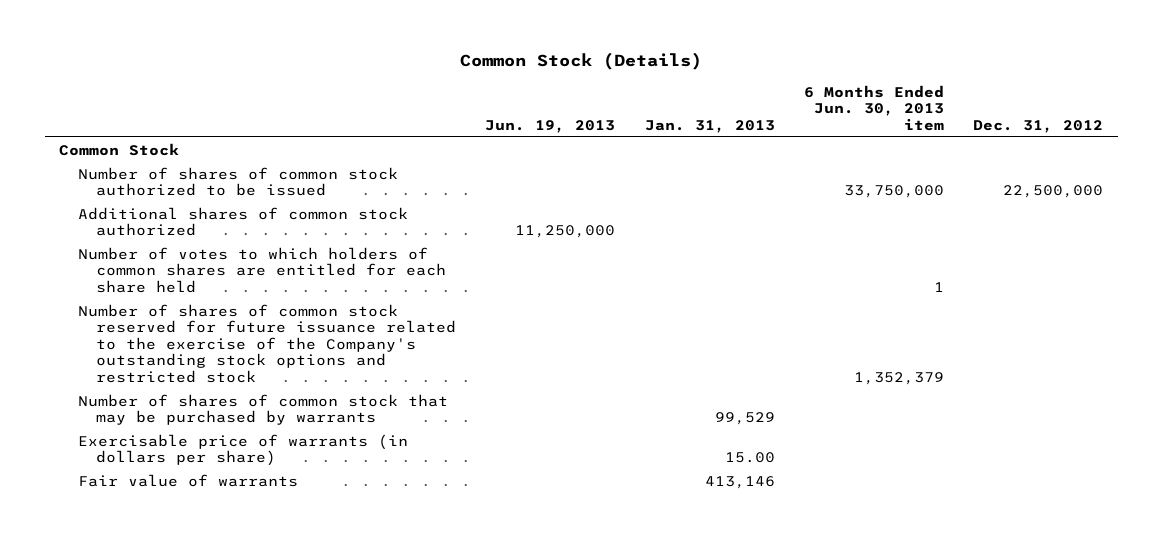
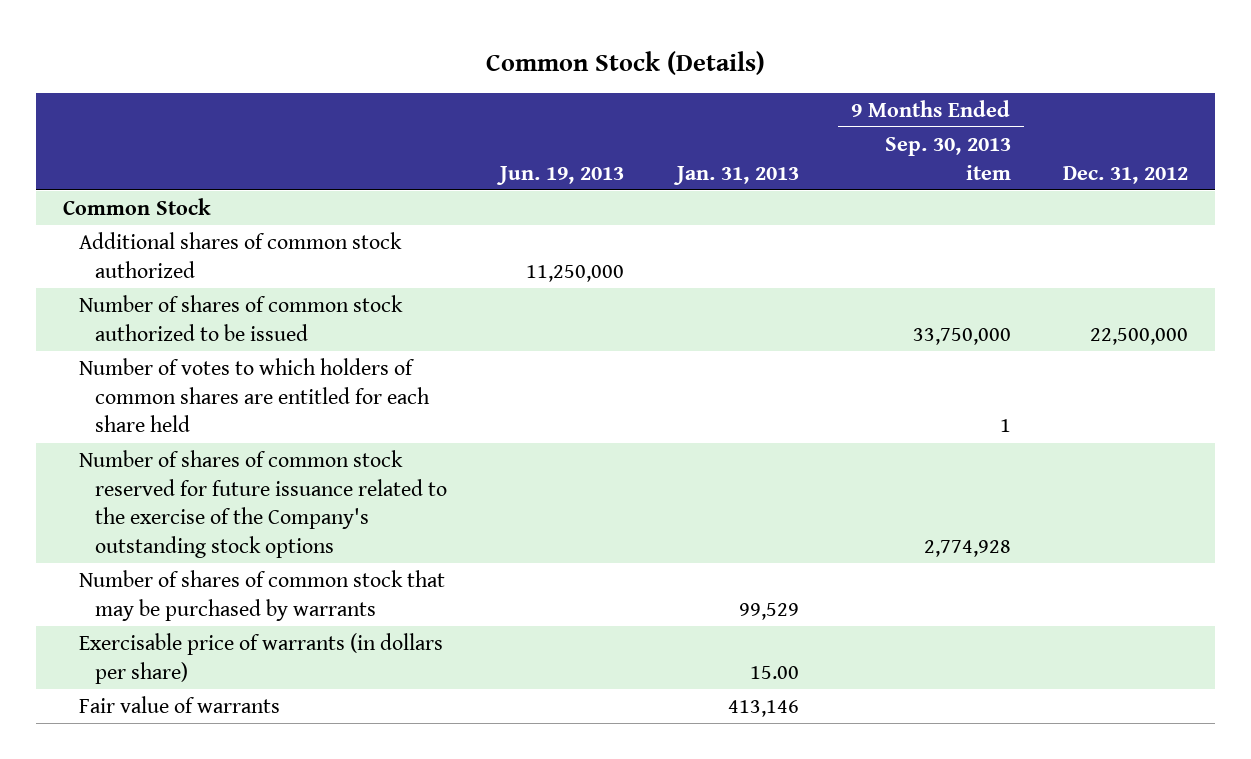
- | Jun. 19, 2013 | Jan. 31, 2013 | 6 Months Ended Jun. 30, 2013 item | Dec. 31, 2012
+ | Jun. 19, 2013 | Jan. 31, 2013 | 9 Months Ended Sep. 30, 2013 item | Dec. 31, 2012
moved down: Number of shares of common stock authorized to be issued | | | 33,750,000 | 22,500,000
- Number of shares of common stock reserved for future issuance related to the exercise of the Company's outstanding stock options and restricted stock | | | 1,352,379 |
+ Number of shares of common stock reserved for future issuance related to the exercise of the Company's outstanding stock options | | | 2,774,928 |

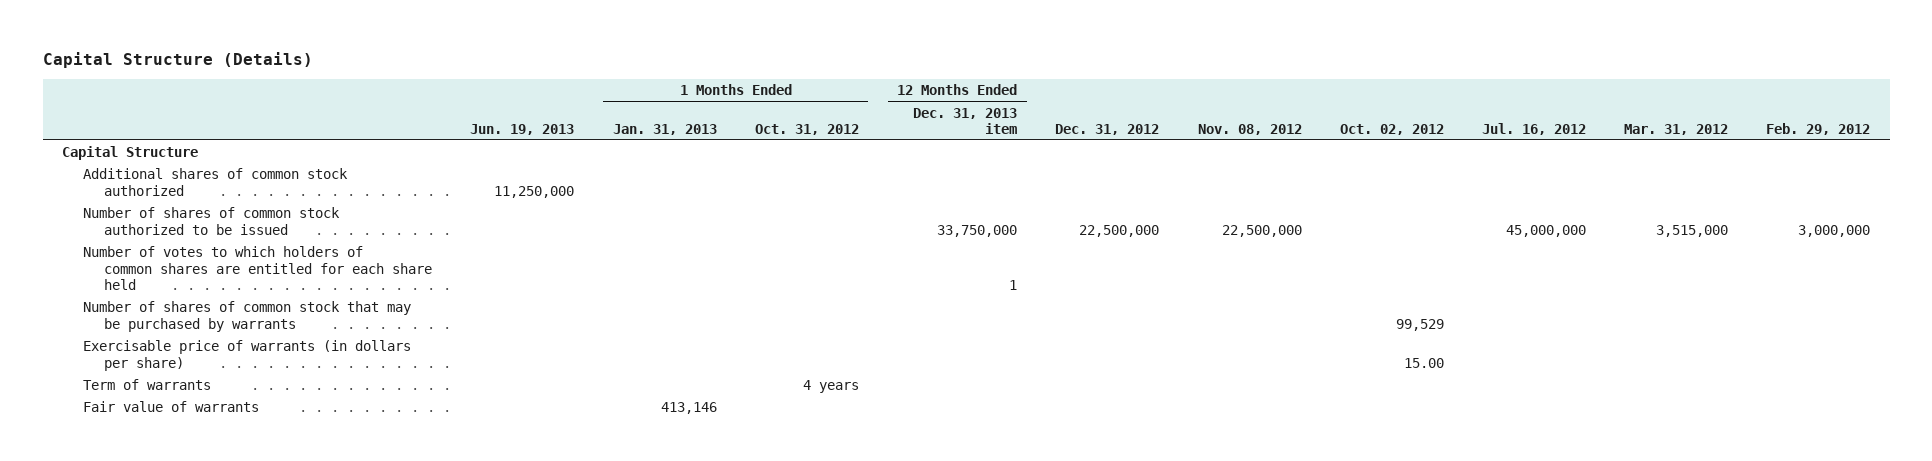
- Common Stock (Details)
+ Capital Structure (Details)
- | Jun. 19, 2013 | Jan. 31, 2013 | 9 Months Ended Sep. 30, 2013 item | Dec. 31, 2012
+ | Jun. 19, 2013 | 1 Months Ended Jan. 31, 2013 | 1 Months Ended Oct. 31, 2012 | 12 Months Ended Dec. 31, 2013 item | Dec. 31, 2012 | Nov. 08, 2012 | Oct. 02, 2012 | Jul. 16, 2012 | Mar. 31, 2012 | Feb. 29, 2012
- Common Stock
+ Capital Structure
- Number of shares of common stock reserved for future issuance related to the exercise of the Company's outstanding stock options | | | 2,774,928 |
+ Term of warrants | | | 4 years | | | | | | |

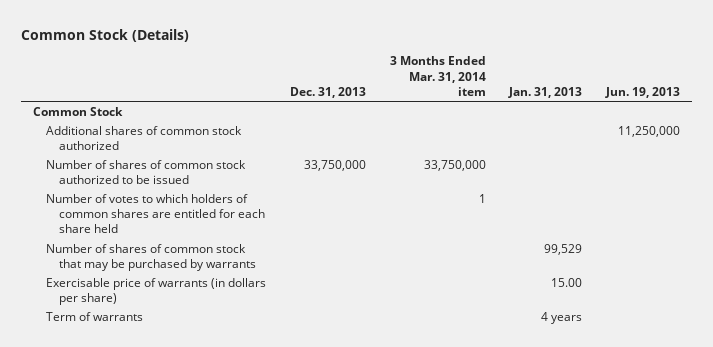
- Capital Structure (Details)
+ Common Stock (Details)
- | Jun. 19, 2013 | 1 Months Ended Jan. 31, 2013 | 1 Months Ended Oct. 31, 2012 | 12 Months Ended Dec. 31, 2013 item | Dec. 31, 2012 | Nov. 08, 2012 | Oct. 02, 2012 | Jul. 16, 2012 | Mar. 31, 2012 | Feb. 29, 2012
+ | Dec. 31, 2013 | 3 Months Ended Mar. 31, 2014 item | Jan. 31, 2013 | Jun. 19, 2013
- Capital Structure
+ Common Stock
- Fair value of warrants | | 413,146 | | | | | | | |

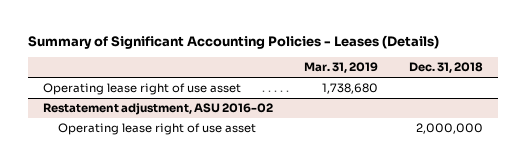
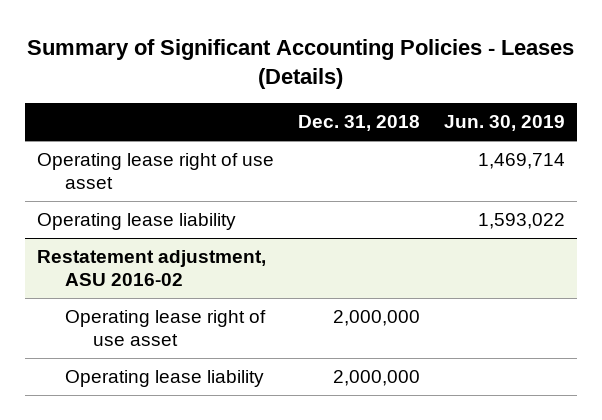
- | Mar. 31, 2019 | Dec. 31, 2018
+ | Dec. 31, 2018 | Jun. 30, 2019
+ Operating lease liability | | 1,593,022
@ Restatement adjustment, ASU 2016-02
+ Operating lease liability | 2,000,000 |

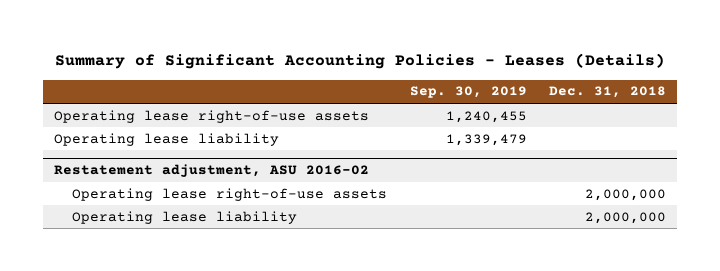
- | Dec. 31, 2018 | Jun. 30, 2019
+ | Sep. 30, 2019 | Dec. 31, 2018
- Operating lease right of use asset | | 1,469,714
+ Operating lease right-of-use assets | 1,240,455 |
@ Restatement adjustment, ASU 2016-02
- Operating lease right of use asset | 2,000,000 |
+ Operating lease right-of-use assets | | 2,000,000

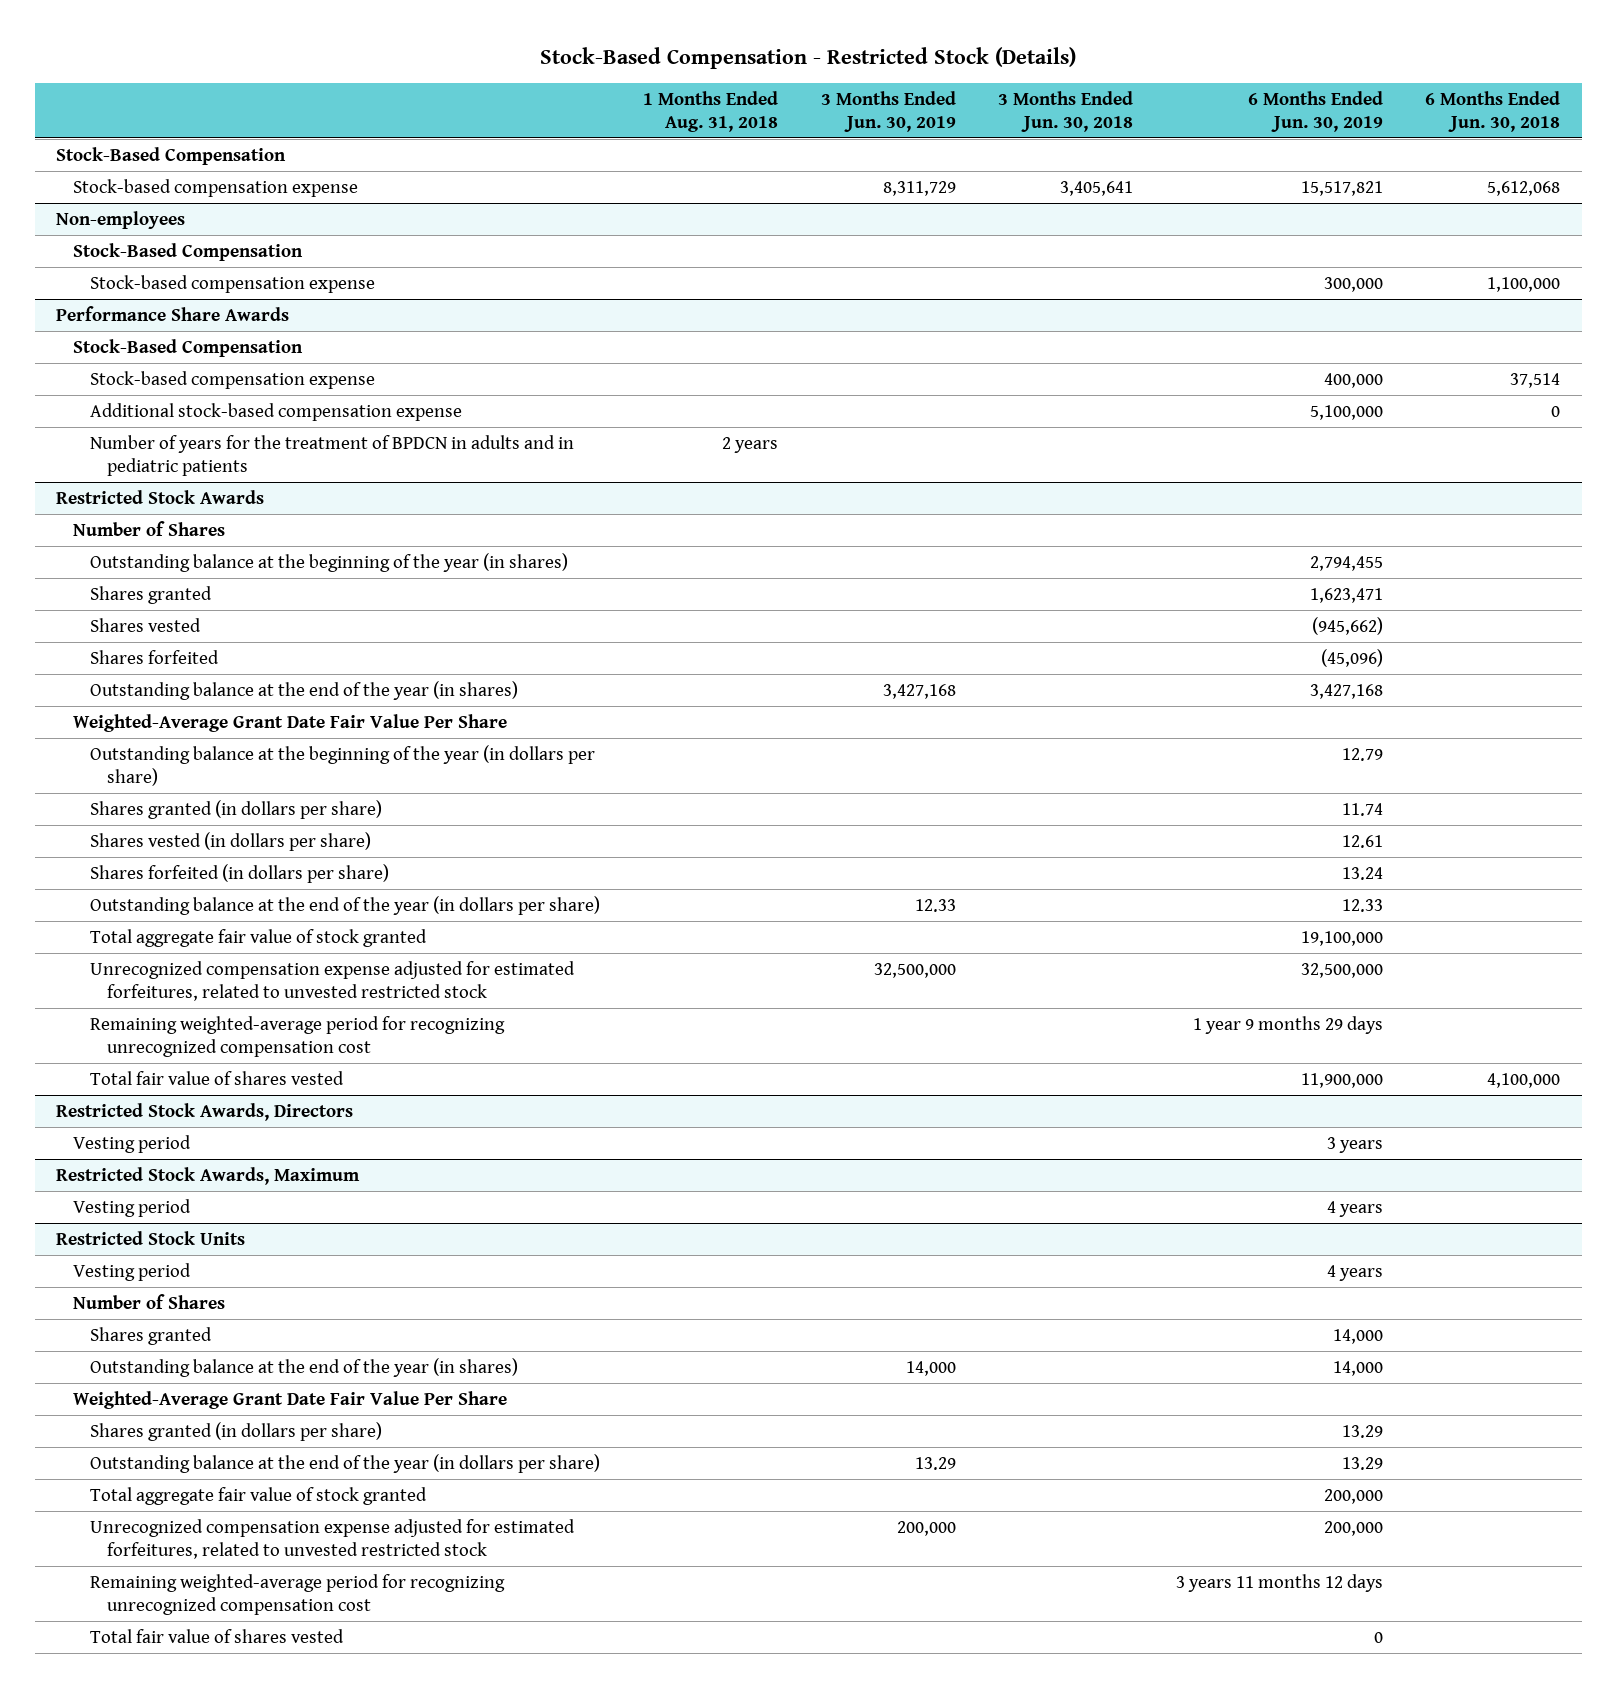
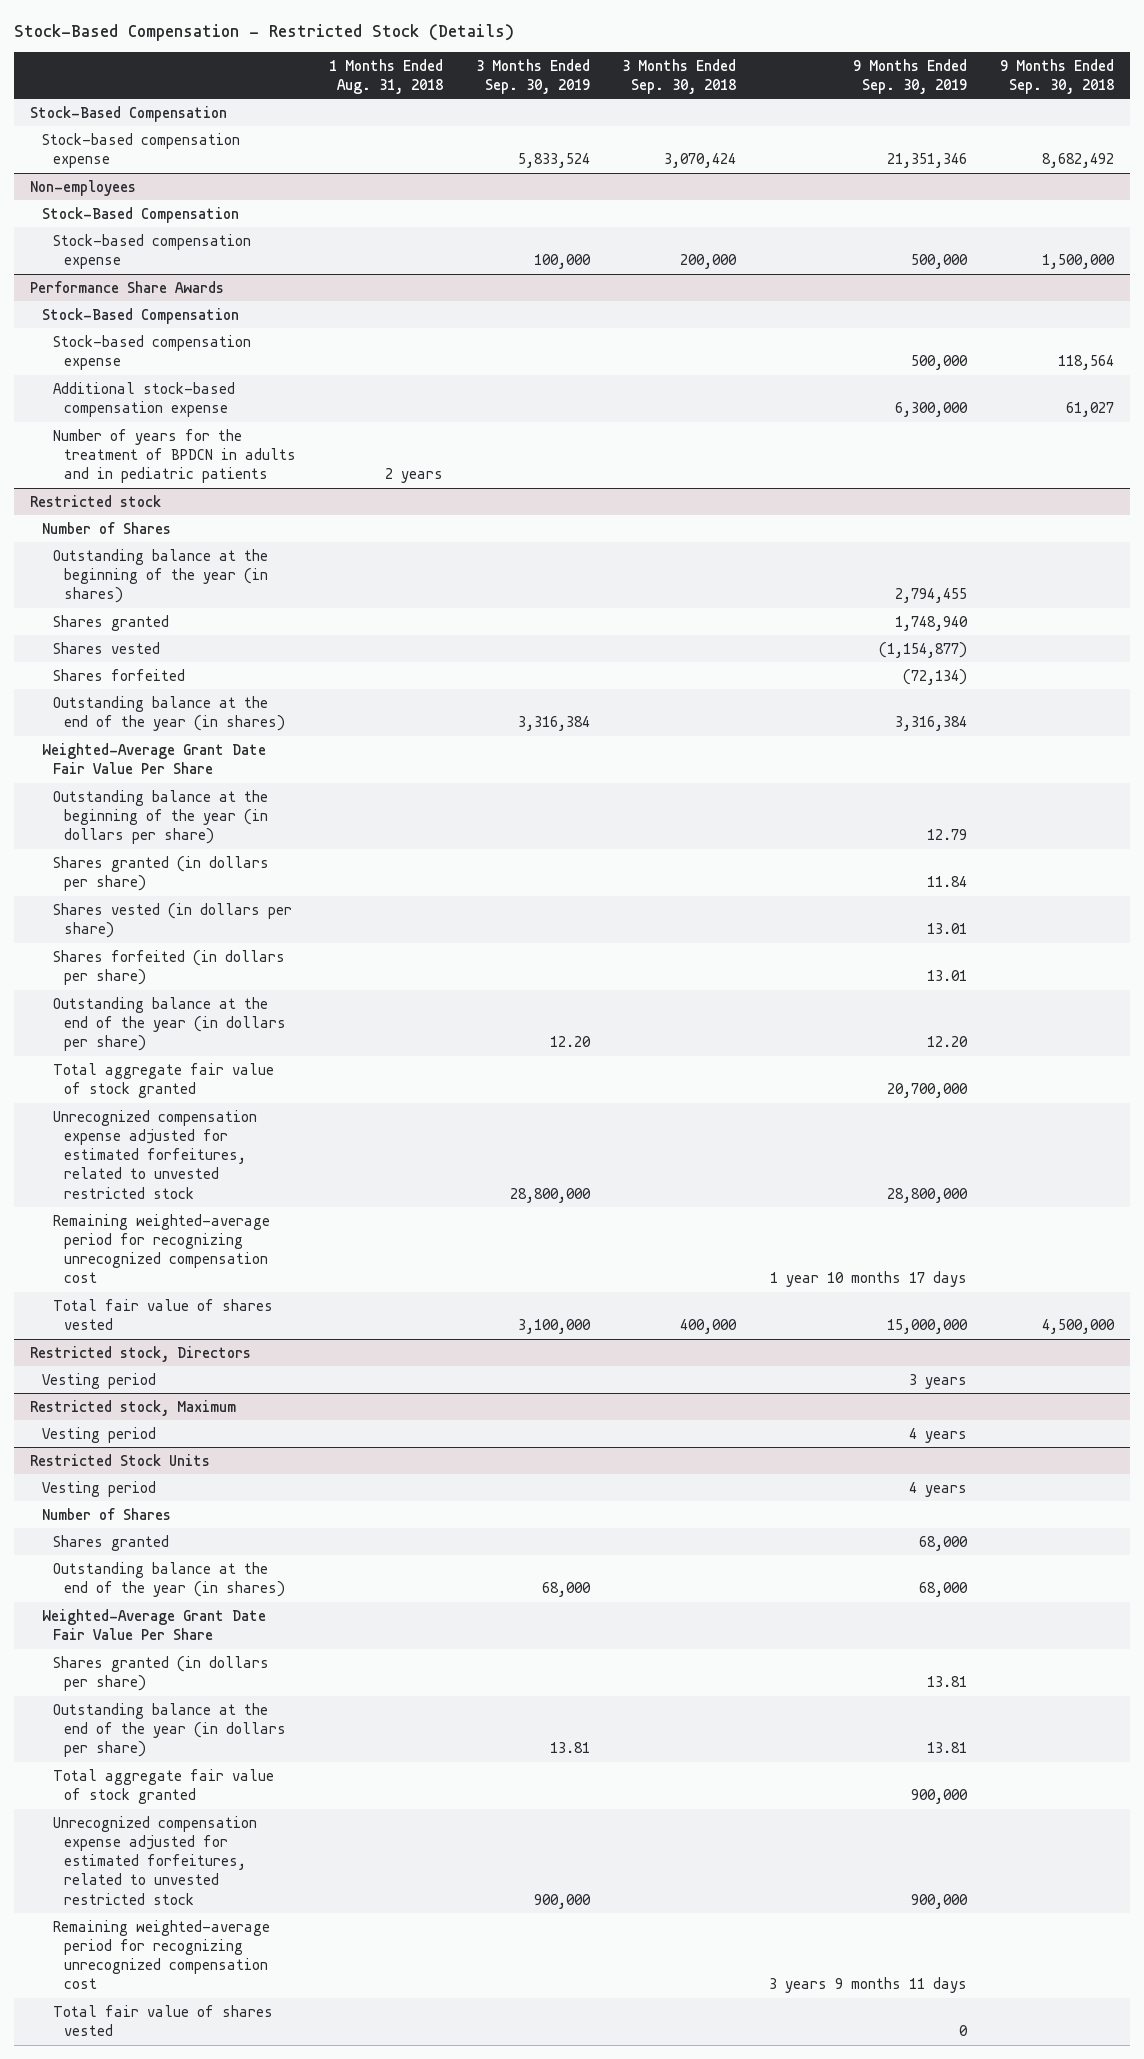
- | 1 Months Ended Aug. 31, 2018 | 3 Months Ended Jun. 30, 2019 | 3 Months Ended Jun. 30, 2018 | 6 Months Ended Jun. 30, 2019 | 6 Months Ended Jun. 30, 2018
+ | 1 Months Ended Aug. 31, 2018 | 3 Months Ended Sep. 30, 2019 | 3 Months Ended Sep. 30, 2018 | 9 Months Ended Sep. 30, 2019 | 9 Months Ended Sep. 30, 2018
- Restricted Stock Awards
+ Restricted stock
- Restricted Stock Awards, Directors
+ Restricted stock, Directors
- Restricted Stock Awards, Maximum
+ Restricted stock, Maximum

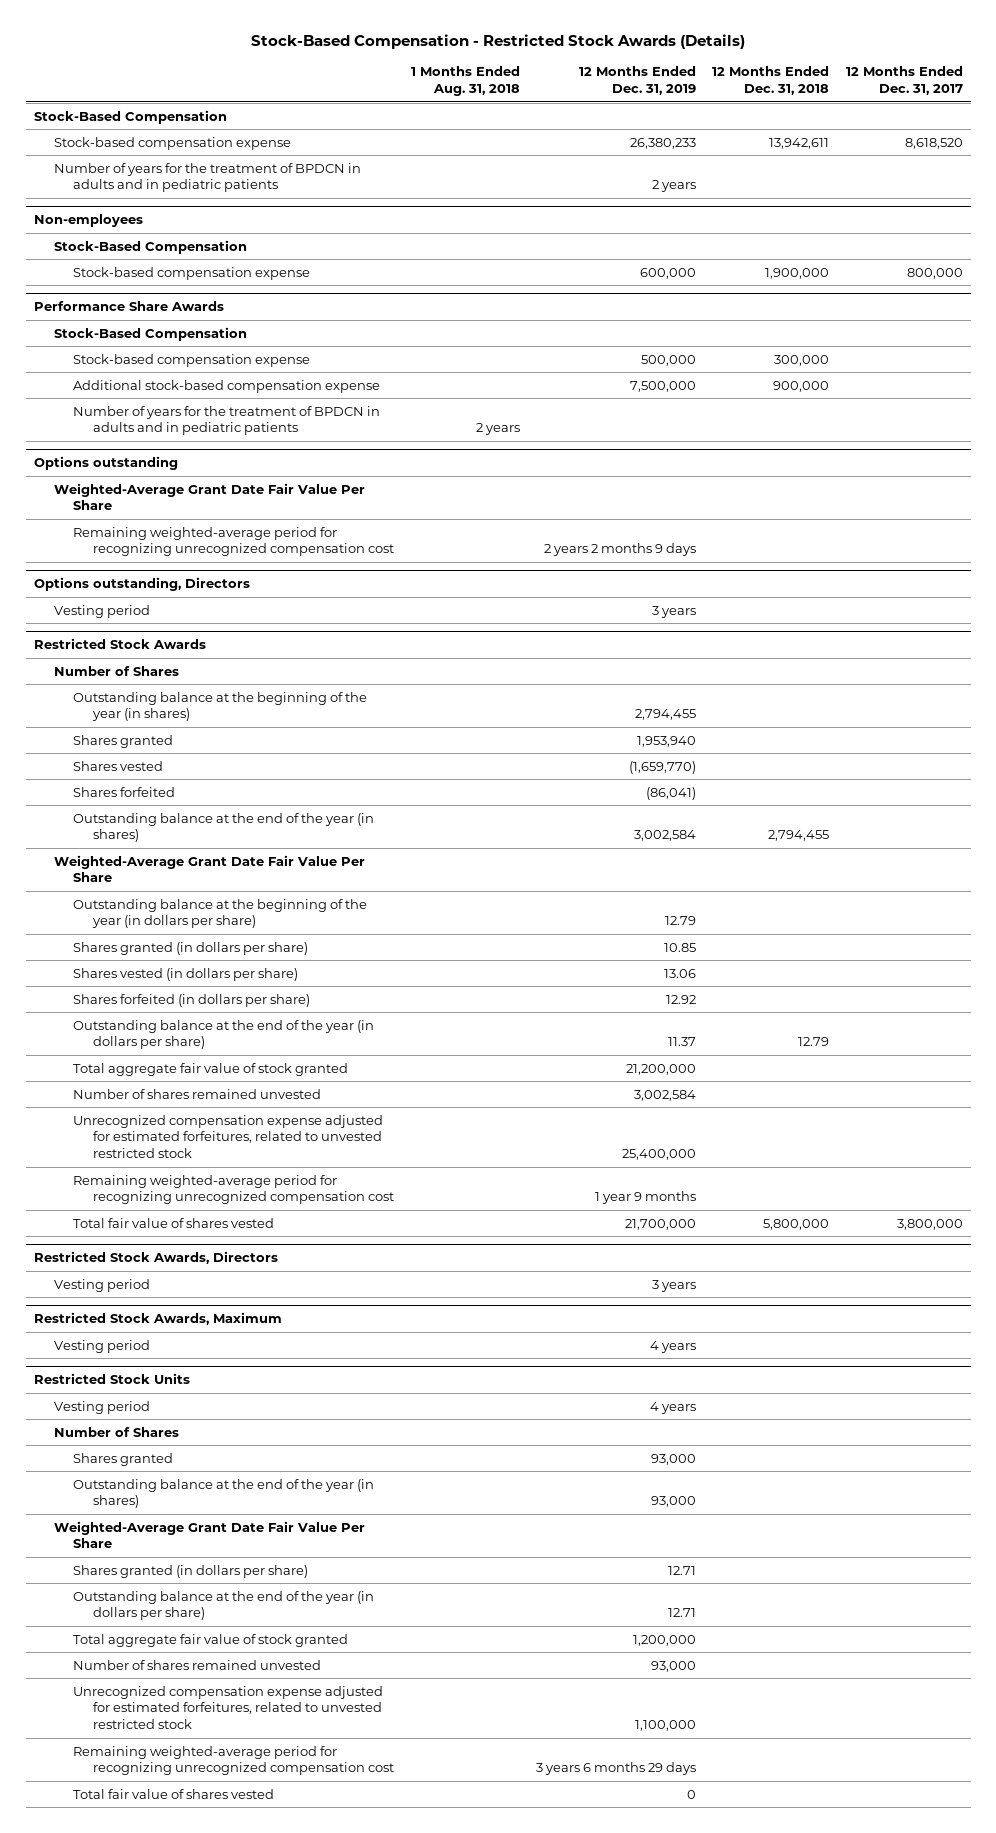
- Stock-Based Compensation - Restricted Stock (Details)
+ Stock-Based Compensation - Restricted Stock Awards (Details)
- | 1 Months Ended Aug. 31, 2018 | 3 Months Ended Sep. 30, 2019 | 3 Months Ended Sep. 30, 2018 | 9 Months Ended Sep. 30, 2019 | 9 Months Ended Sep. 30, 2018
+ | 1 Months Ended Aug. 31, 2018 | 12 Months Ended Dec. 31, 2019 | 12 Months Ended Dec. 31, 2018 | 12 Months Ended Dec. 31, 2017
+ Number of years for the treatment of BPDCN in adults and in pediatric patients | | 2 years | |
- Restricted stock
+ Options outstanding
+ Weighted-Average Grant Date Fair Value Per Share
+ Remaining weighted-average period for recognizing unrecognized compensation cost | | 2 years 2 months 9 days | |
+ Options outstanding, Directors
+ Vesting period | | 3 years | |
+ Restricted Stock Awards
+ Number of shares remained unvested | | 3,002,584 | |
- Restricted stock, Directors
+ Restricted Stock Awards, Directors
- Restricted stock, Maximum
+ Restricted Stock Awards, Maximum
@ Restricted Stock Units
+ Number of shares remained unvested | | 93,000 | |

